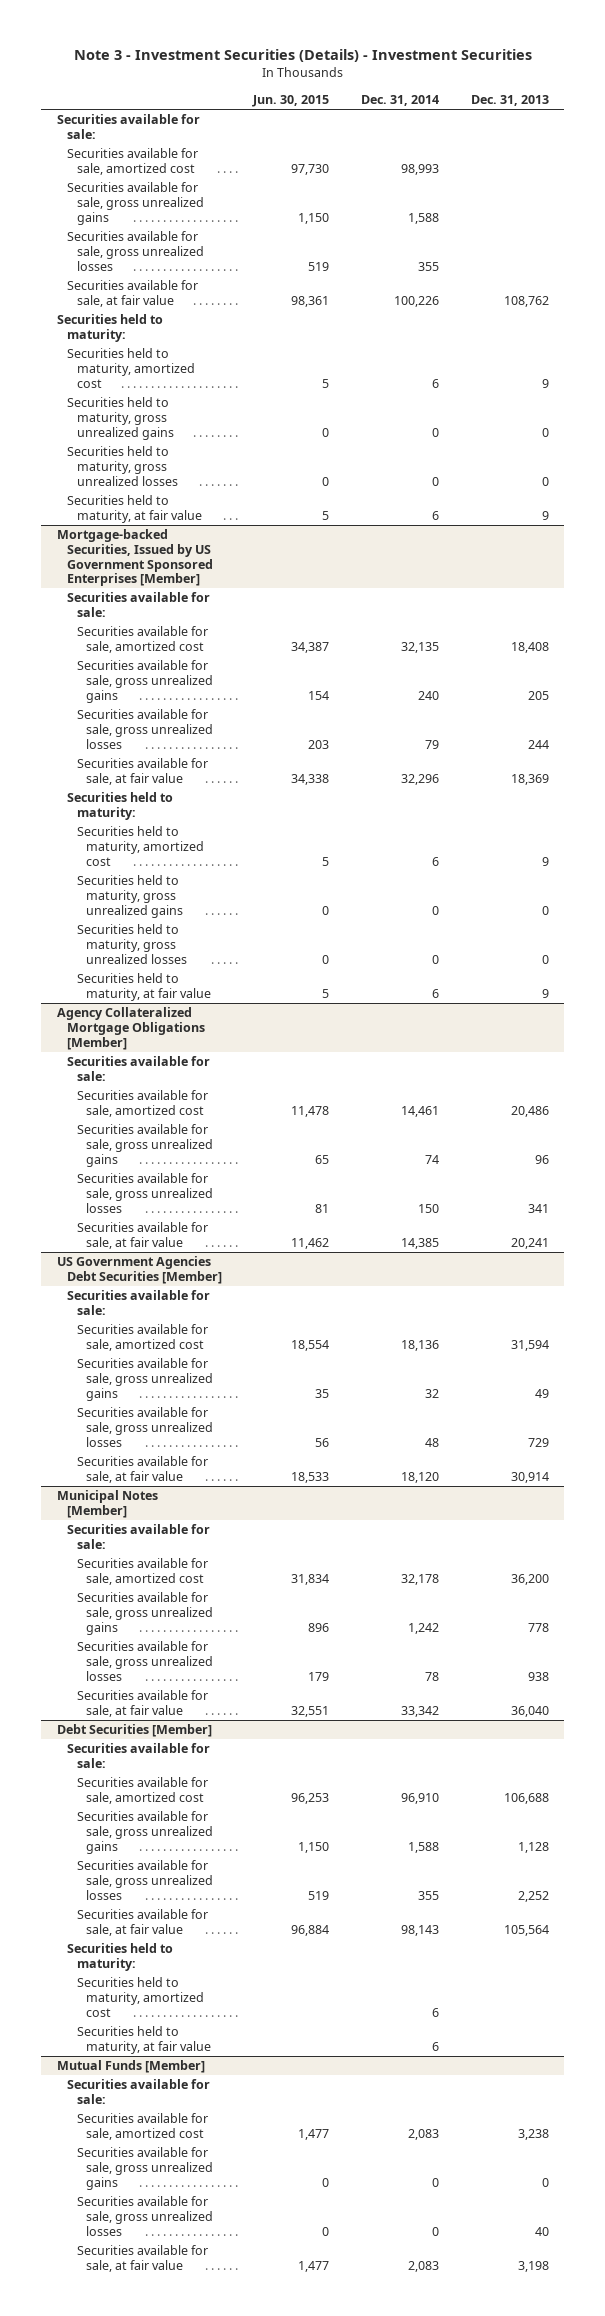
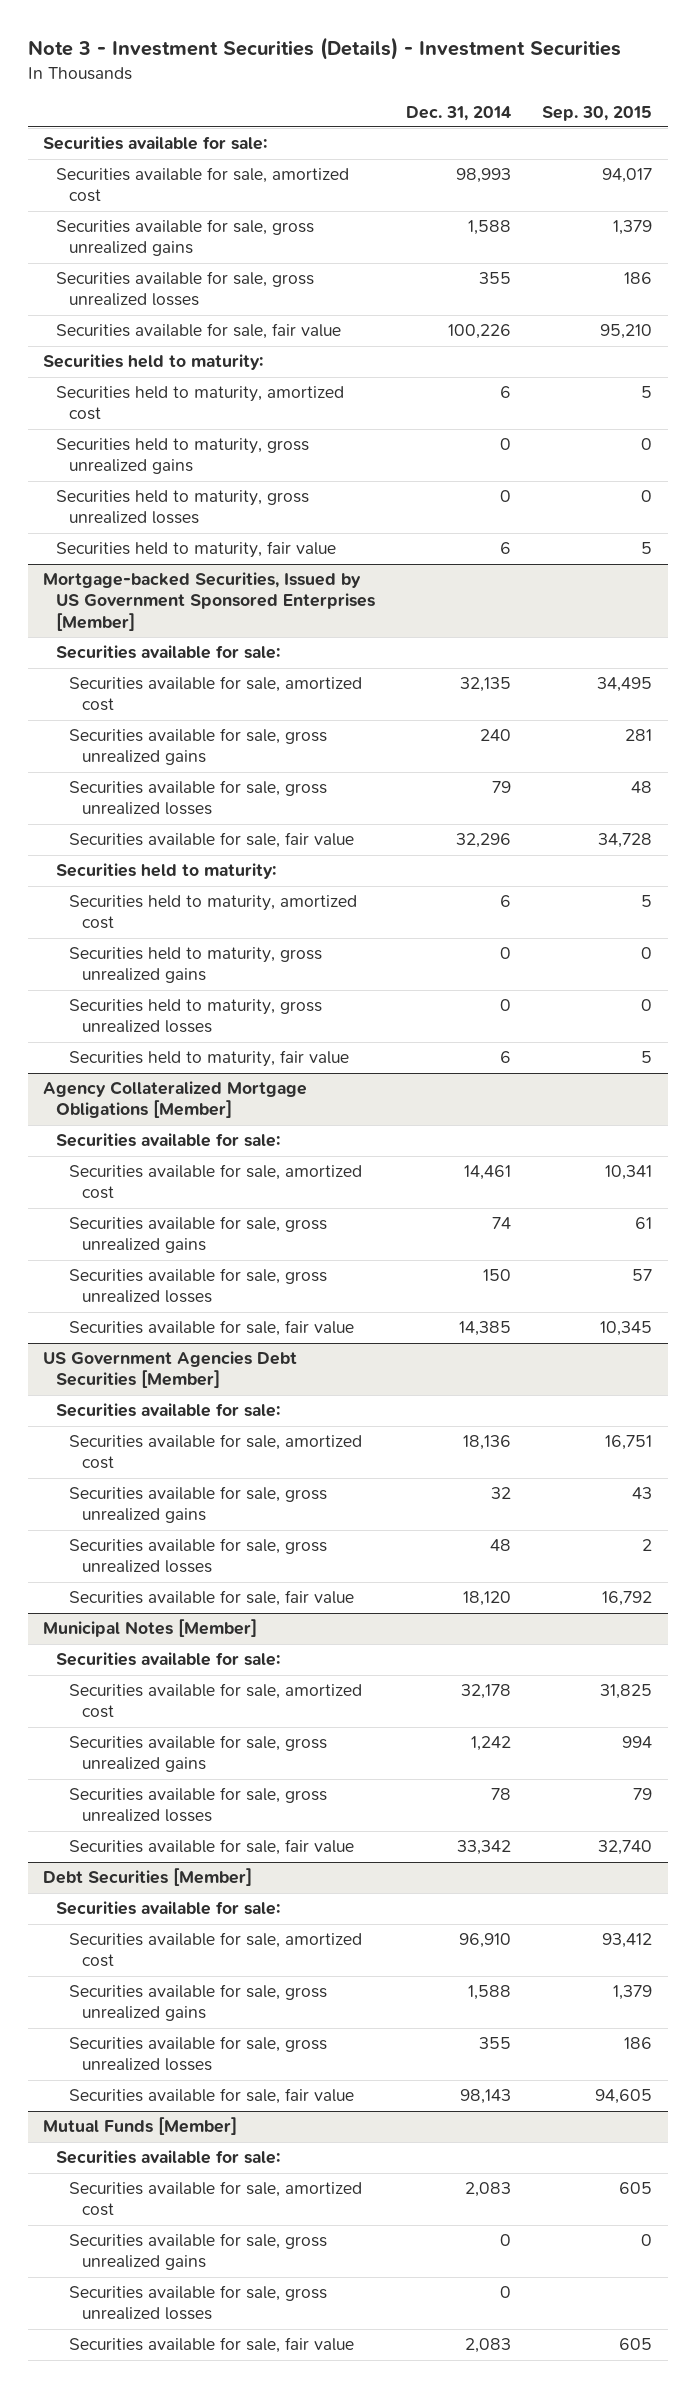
- | Jun. 30, 2015 | Dec. 31, 2014 | Dec. 31, 2013
+ | Dec. 31, 2014 | Sep. 30, 2015
- Securities available for sale, at fair value | 98,361 | 100,226 | 108,762
+ Securities available for sale, fair value | 100,226 | 95,210
- Securities held to maturity, at fair value | 5 | 6 | 9
+ Securities held to maturity, fair value | 6 | 5
@ Mortgage-backed Securities, Issued by US Government Sponsored Enterprises [Member]
- Securities available for sale, at fair value | 34,338 | 32,296 | 18,369
+ Securities available for sale, fair value | 32,296 | 34,728
- Securities held to maturity, at fair value | 5 | 6 | 9
+ Securities held to maturity, fair value | 6 | 5
@ Agency Collateralized Mortgage Obligations [Member]
- Securities available for sale, at fair value | 11,462 | 14,385 | 20,241
+ Securities available for sale, fair value | 14,385 | 10,345
@ US Government Agencies Debt Securities [Member]
- Securities available for sale, at fair value | 18,533 | 18,120 | 30,914
+ Securities available for sale, fair value | 18,120 | 16,792
@ Municipal Notes [Member]
- Securities available for sale, at fair value | 32,551 | 33,342 | 36,040
+ Securities available for sale, fair value | 33,342 | 32,740
@ Debt Securities [Member]
- Securities available for sale, at fair value | 96,884 | 98,143 | 105,564
- Securities held to maturity:
- Securities held to maturity, amortized cost | | 6 |
- Securities held to maturity, at fair value | | 6 |
+ Securities available for sale, fair value | 98,143 | 94,605
@ Mutual Funds [Member]
- Securities available for sale, at fair value | 1,477 | 2,083 | 3,198
+ Securities available for sale, fair value | 2,083 | 605

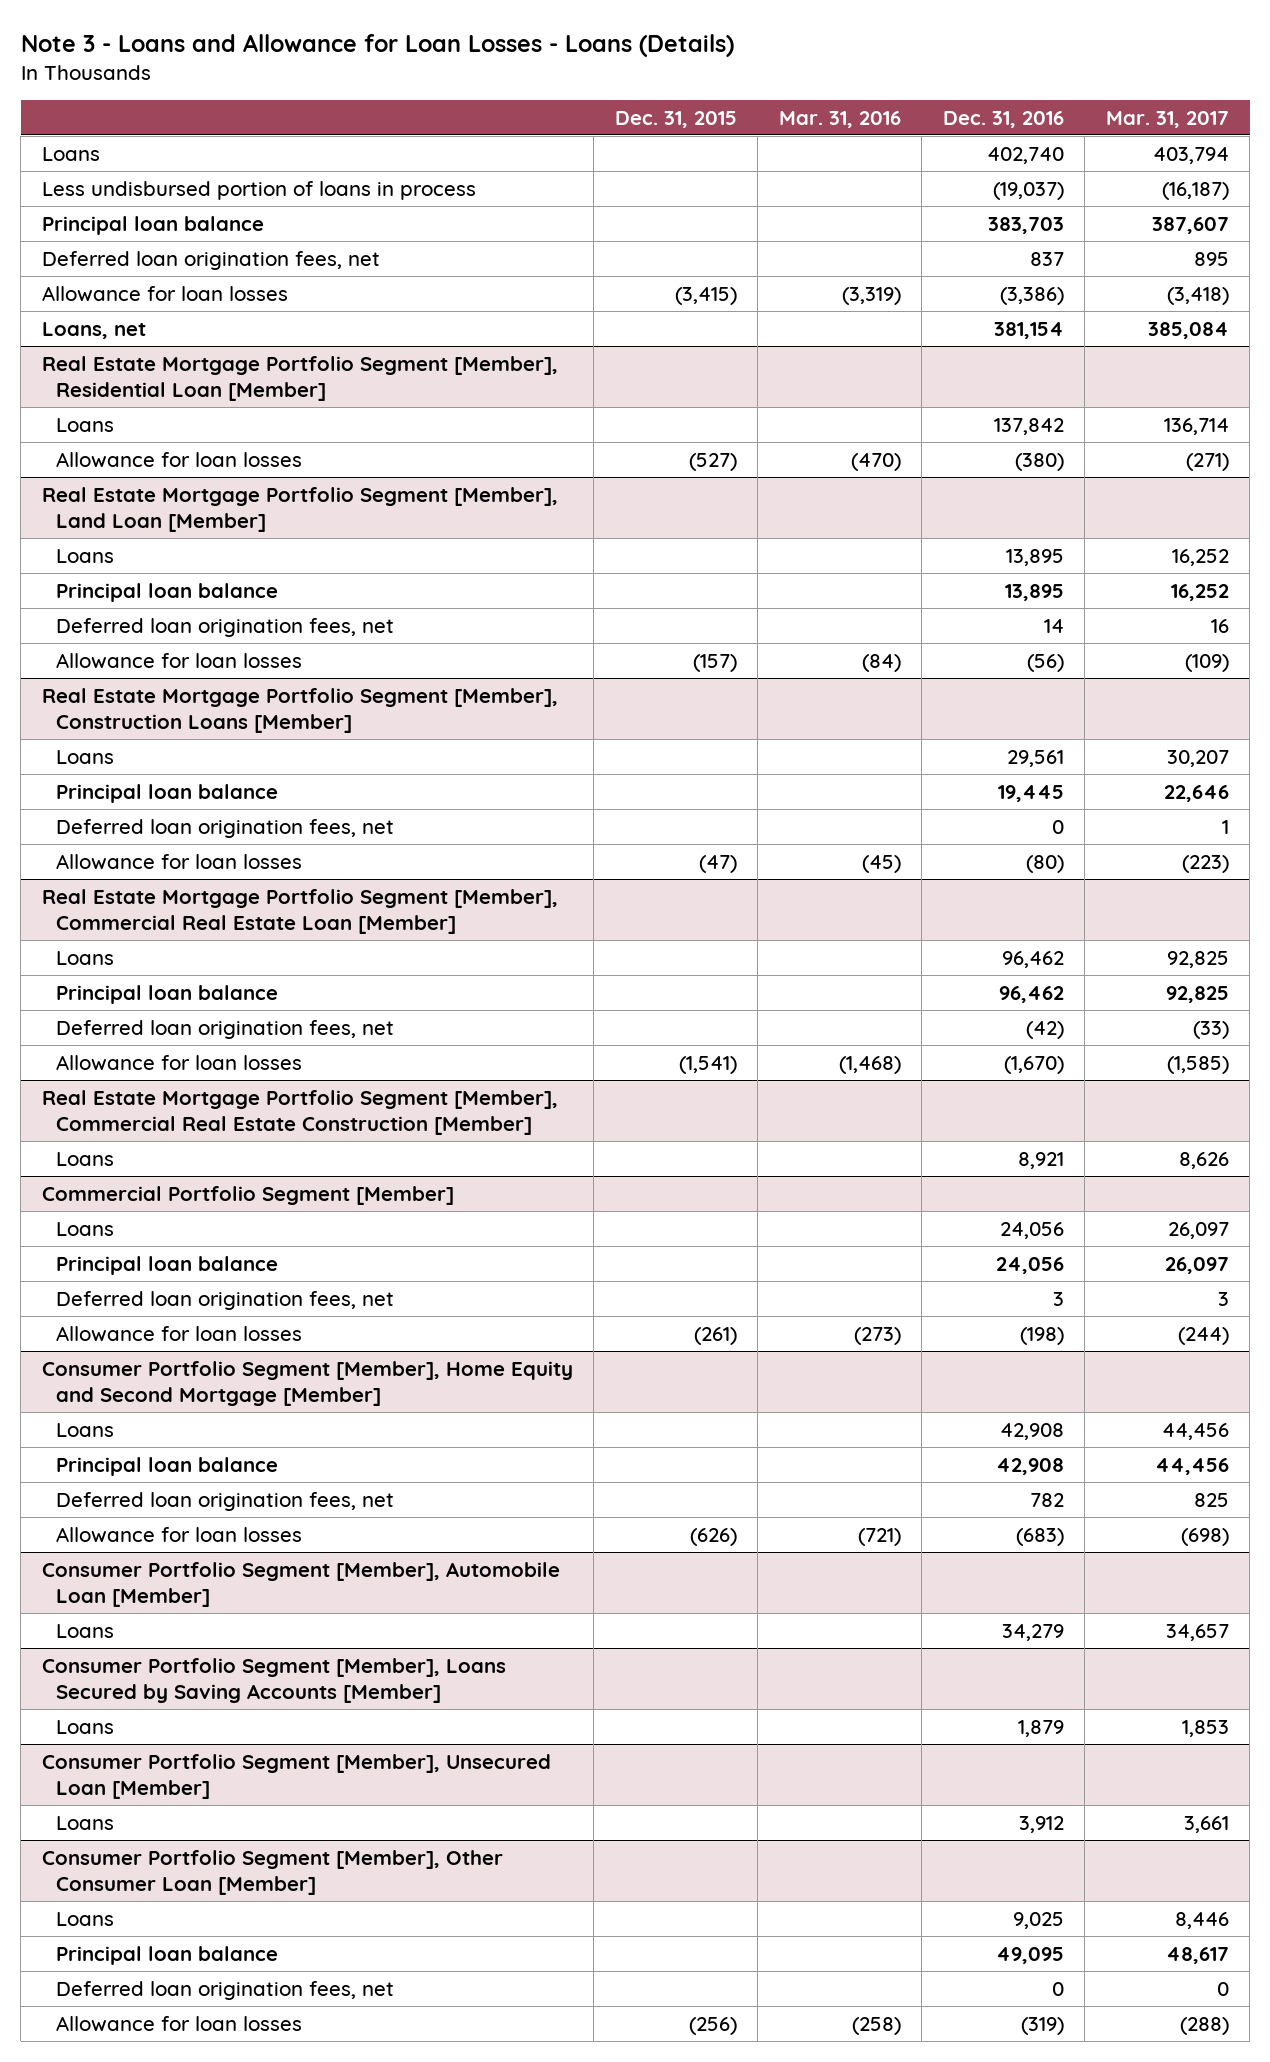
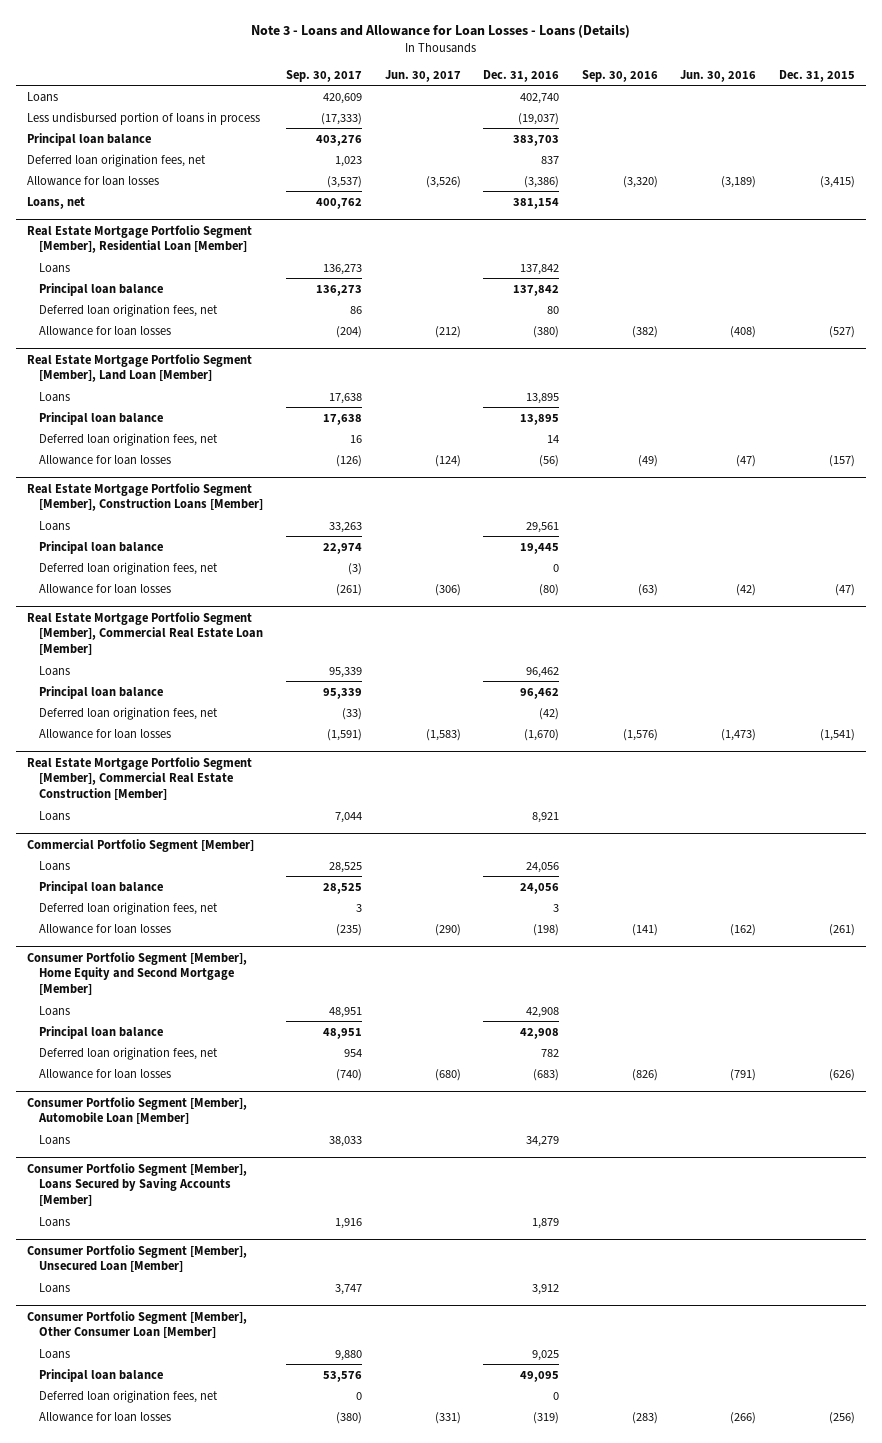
- | Dec. 31, 2015 | Mar. 31, 2016 | Dec. 31, 2016 | Mar. 31, 2017
+ | Sep. 30, 2017 | Jun. 30, 2017 | Dec. 31, 2016 | Sep. 30, 2016 | Jun. 30, 2016 | Dec. 31, 2015
@ Real Estate Mortgage Portfolio Segment [Member], Residential Loan [Member]
+ Principal loan balance | 136,273 | | 137,842 | | |
+ Deferred loan origination fees, net | 86 | | 80 | | |

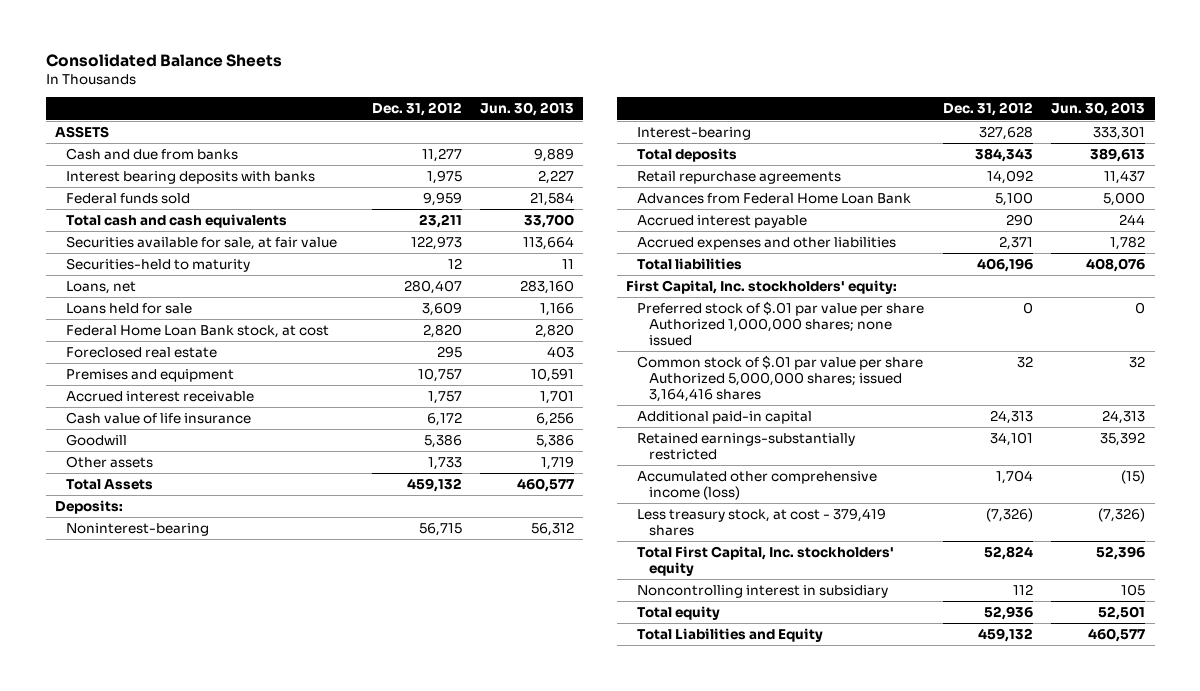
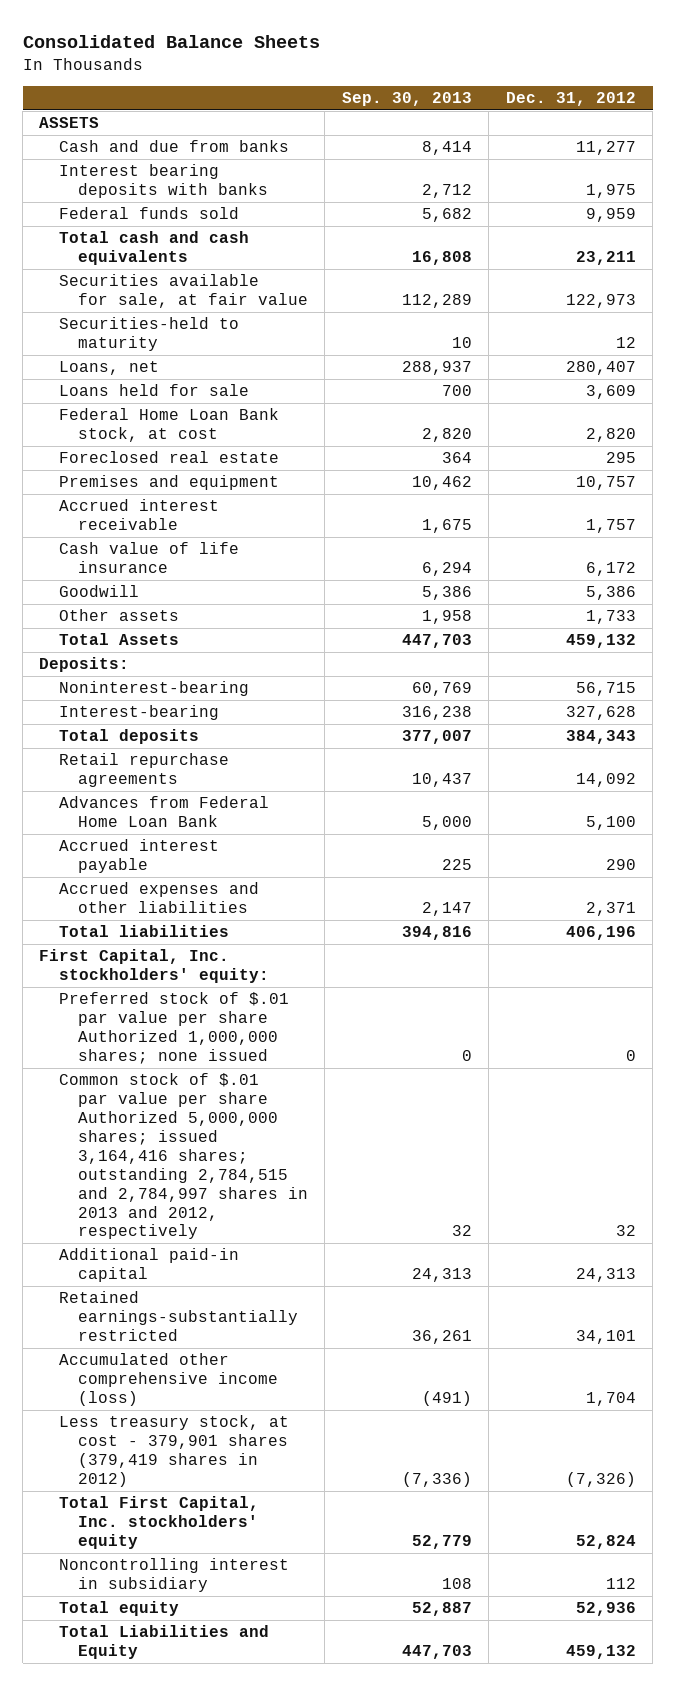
- | Dec. 31, 2012 | Jun. 30, 2013
+ | Sep. 30, 2013 | Dec. 31, 2012
- Common stock of $.01 par value per share Authorized 5,000,000 shares; issued 3,164,416 shares | 32 | 32
+ Common stock of $.01 par value per share Authorized 5,000,000 shares; issued 3,164,416 shares; outstanding 2,784,515 and 2,784,997 shares in 2013 and 2012, respectively | 32 | 32
- Less treasury stock, at cost - 379,419 shares | (7,326) | (7,326)
+ Less treasury stock, at cost - 379,901 shares (379,419 shares in 2012) | (7,336) | (7,326)

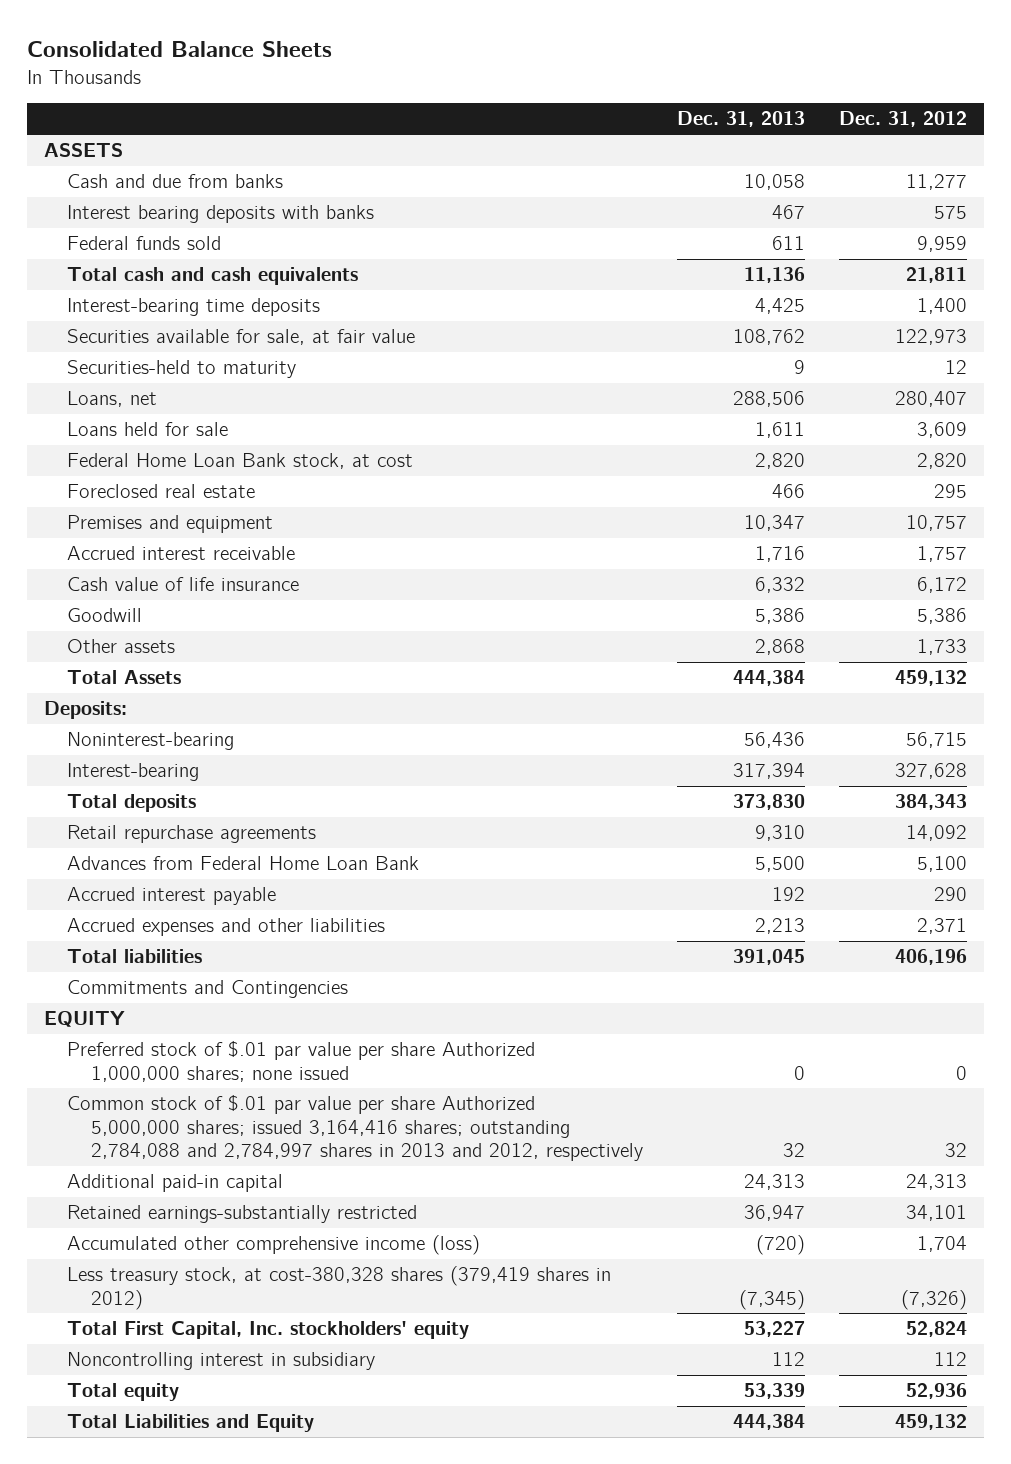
- | Sep. 30, 2013 | Dec. 31, 2012
+ | Dec. 31, 2013 | Dec. 31, 2012
- Interest bearing deposits with banks | 2,712 | 1,975
+ Interest bearing deposits with banks | 467 | 575
- Total cash and cash equivalents | 16,808 | 23,211
+ Total cash and cash equivalents | 11,136 | 21,811
+ Interest-bearing time deposits | 4,425 | 1,400
- First Capital, Inc. stockholders' equity:
+ Commitments and Contingencies
+ EQUITY
- Common stock of $.01 par value per share Authorized 5,000,000 shares; issued 3,164,416 shares; outstanding 2,784,515 and 2,784,997 shares in 2013 and 2012, respectively | 32 | 32
+ Common stock of $.01 par value per share Authorized 5,000,000 shares; issued 3,164,416 shares; outstanding 2,784,088 and 2,784,997 shares in 2013 and 2012, respectively | 32 | 32
- Less treasury stock, at cost - 379,901 shares (379,419 shares in 2012) | (7,336) | (7,326)
+ Less treasury stock, at cost-380,328 shares (379,419 shares in 2012) | (7,345) | (7,326)

